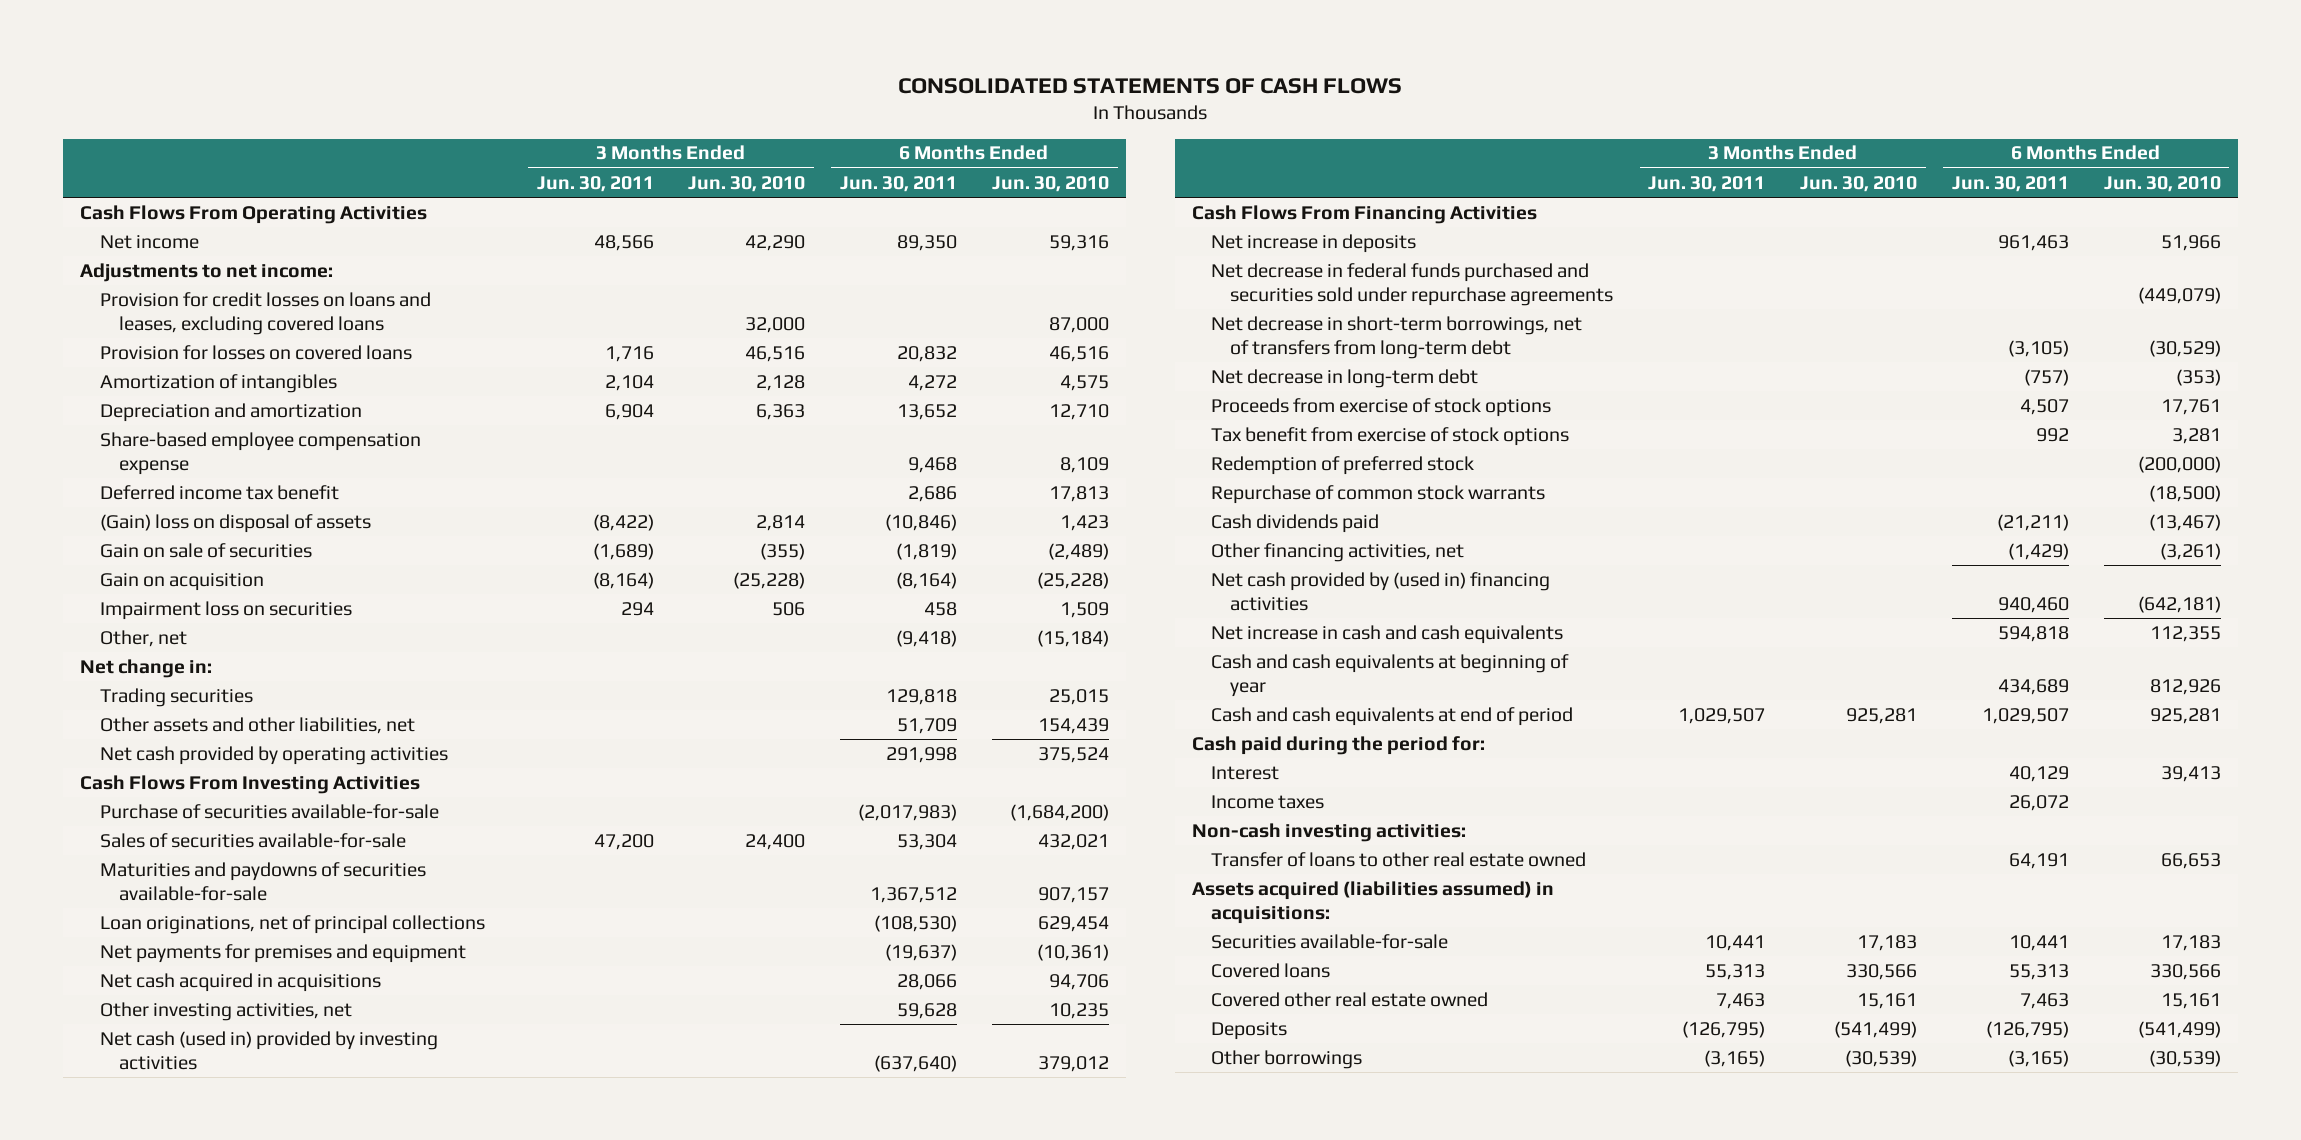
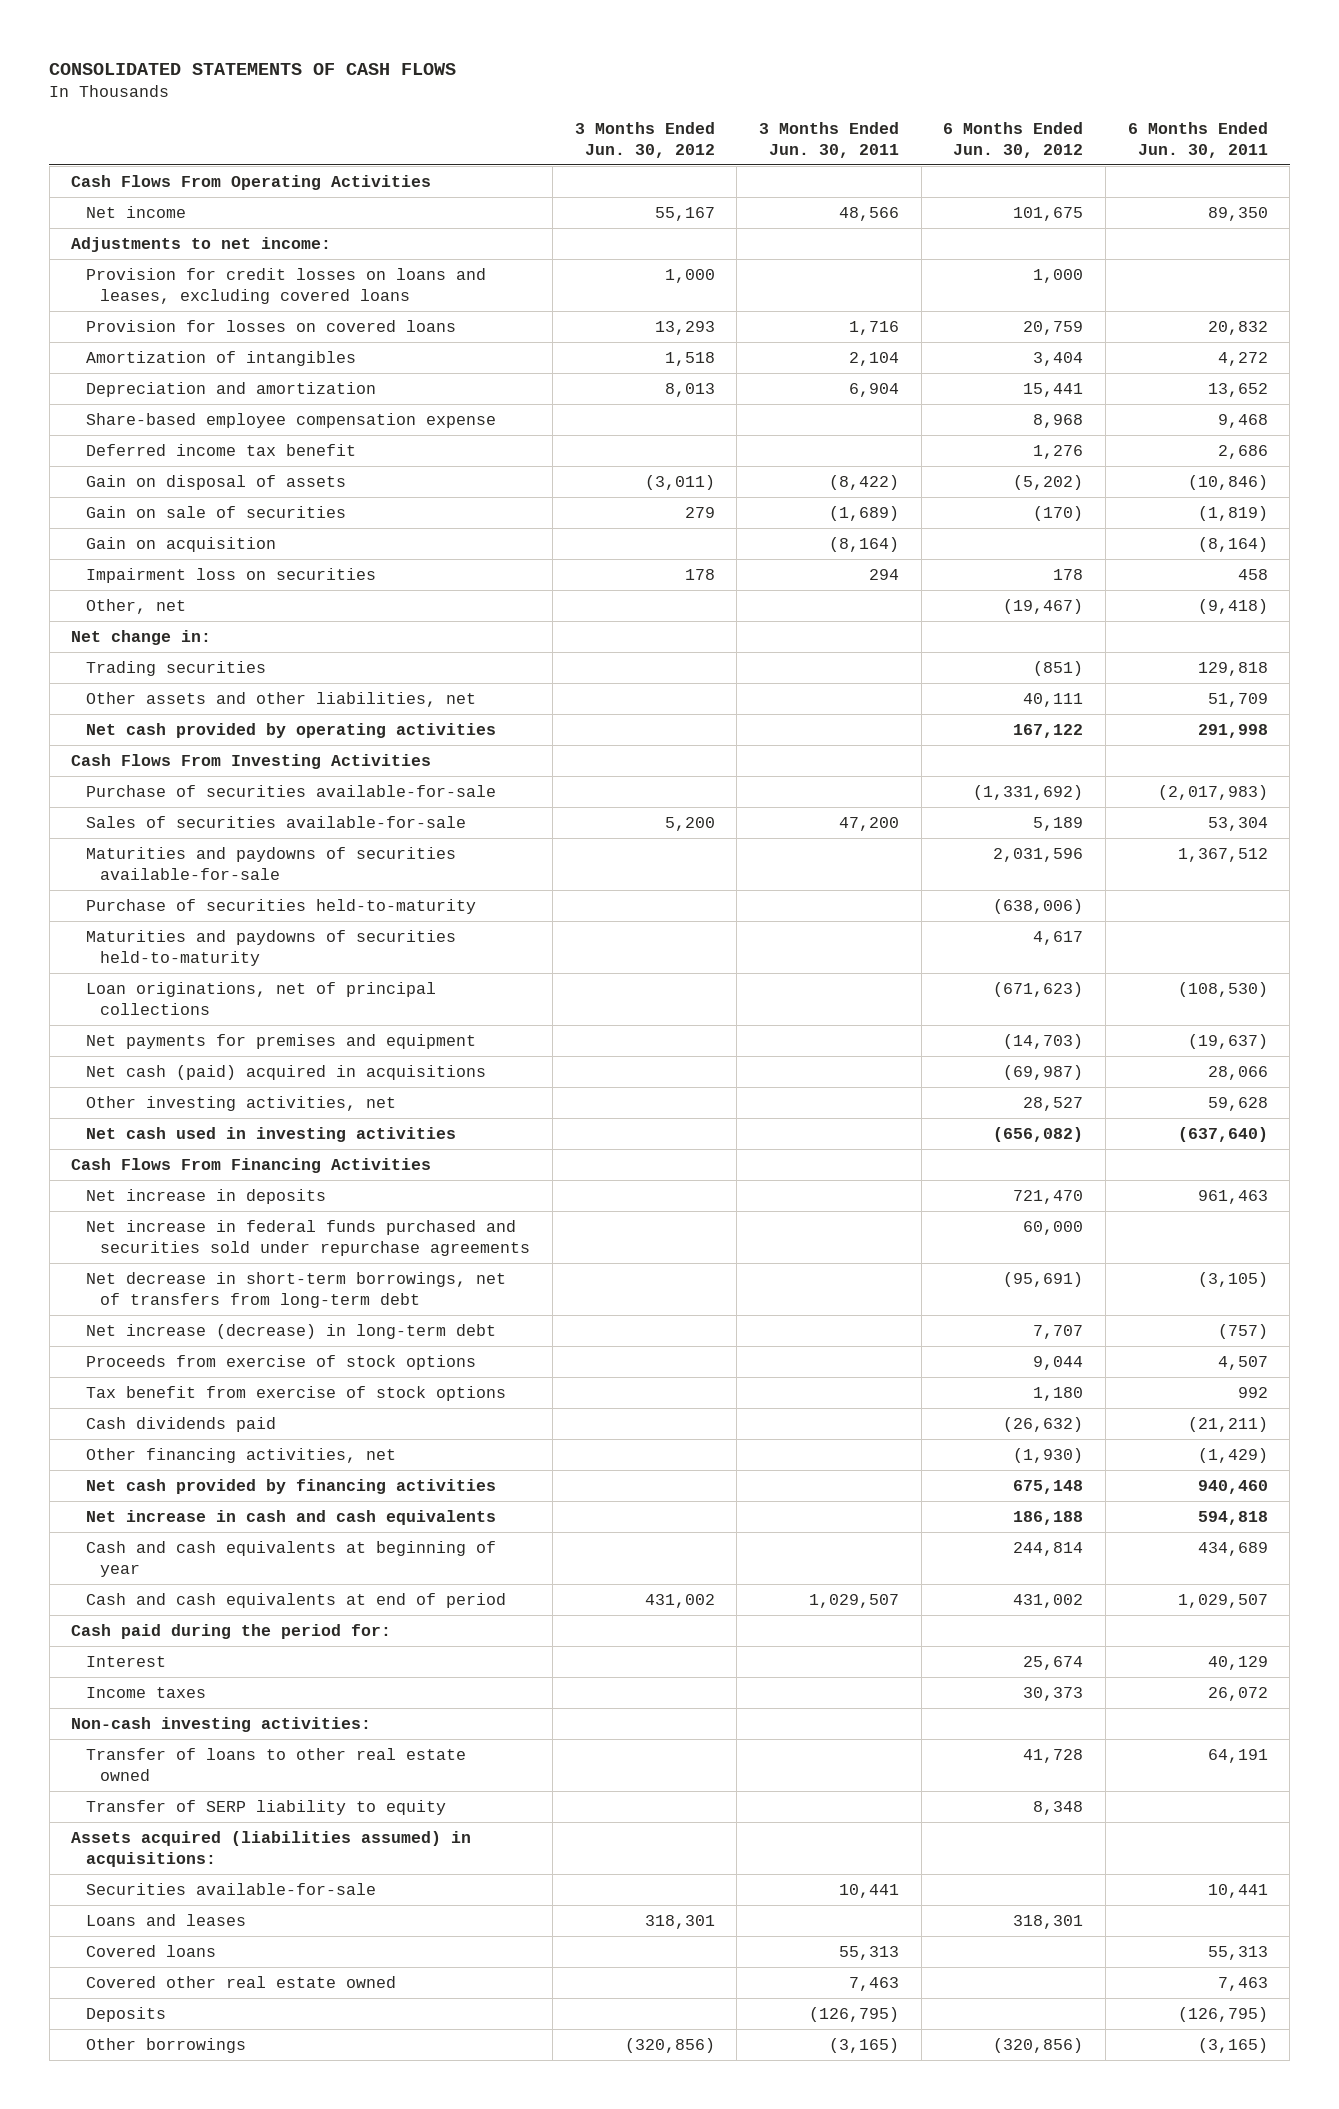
- | 3 Months Ended Jun. 30, 2011 | 3 Months Ended Jun. 30, 2010 | 6 Months Ended Jun. 30, 2011 | 6 Months Ended Jun. 30, 2010
+ | 3 Months Ended Jun. 30, 2012 | 3 Months Ended Jun. 30, 2011 | 6 Months Ended Jun. 30, 2012 | 6 Months Ended Jun. 30, 2011
- (Gain) loss on disposal of assets | (8,422) | 2,814 | (10,846) | 1,423
+ Gain on disposal of assets | (3,011) | (8,422) | (5,202) | (10,846)
+ Purchase of securities held-to-maturity | | | (638,006) |
+ Maturities and paydowns of securities held-to-maturity | | | 4,617 |
- Net cash acquired in acquisitions | | | 28,066 | 94,706
+ Net cash (paid) acquired in acquisitions | | | (69,987) | 28,066
- Net cash (used in) provided by investing activities | | | (637,640) | 379,012
+ Net cash used in investing activities | | | (656,082) | (637,640)
- Net decrease in federal funds purchased and securities sold under repurchase agreements | | | | (449,079)
+ Net increase in federal funds purchased and securities sold under repurchase agreements | | | 60,000 |
- Net decrease in long-term debt | | | (757) | (353)
+ Net increase (decrease) in long-term debt | | | 7,707 | (757)
- Redemption of preferred stock | | | | (200,000)
- Repurchase of common stock warrants | | | | (18,500)
- Net cash provided by (used in) financing activities | | | 940,460 | (642,181)
+ Net cash provided by financing activities | | | 675,148 | 940,460
+ Transfer of SERP liability to equity | | | 8,348 |
+ Loans and leases | 318,301 | | 318,301 |

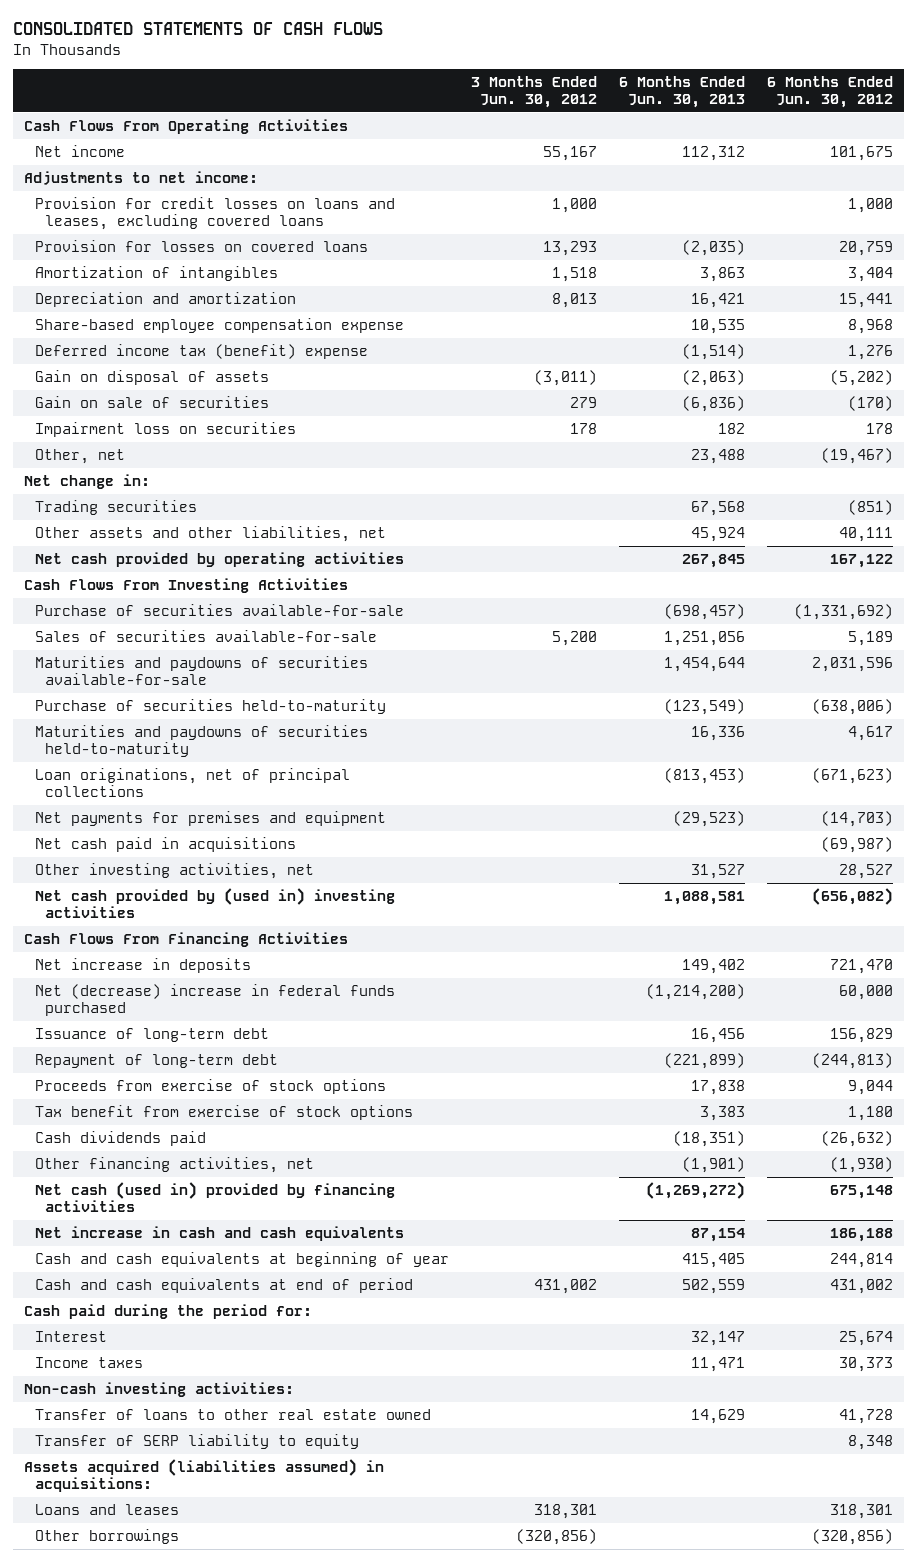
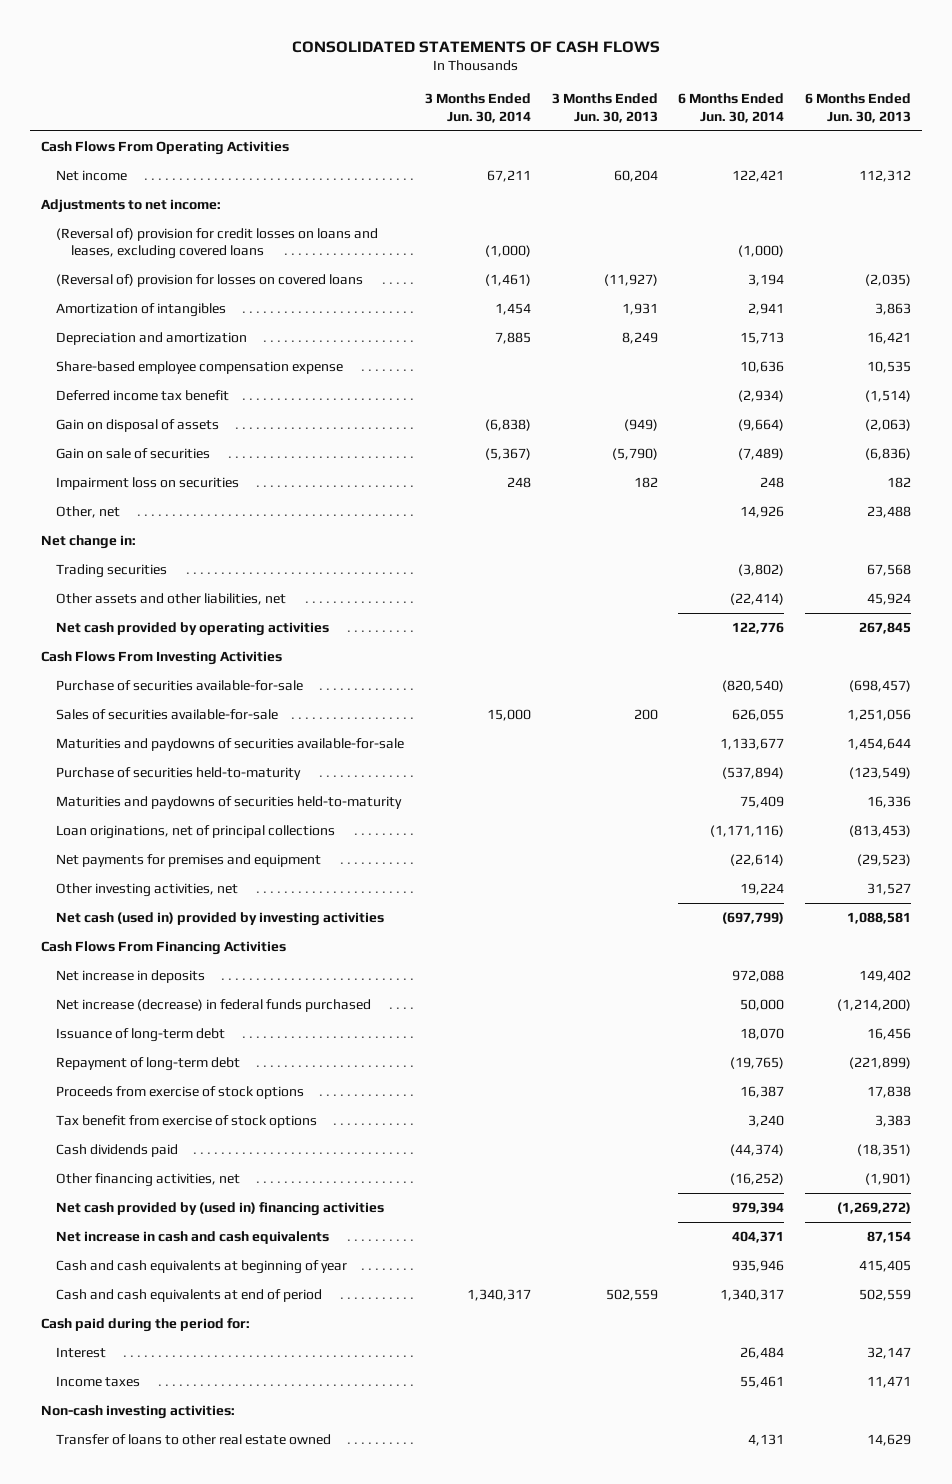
- | 3 Months Ended Jun. 30, 2012 | 6 Months Ended Jun. 30, 2013 | 6 Months Ended Jun. 30, 2012
+ | 3 Months Ended Jun. 30, 2014 | 3 Months Ended Jun. 30, 2013 | 6 Months Ended Jun. 30, 2014 | 6 Months Ended Jun. 30, 2013
- Provision for credit losses on loans and leases, excluding covered loans | 1,000 | | 1,000
- Provision for losses on covered loans | 13,293 | (2,035) | 20,759
+ (Reversal of) provision for credit losses on loans and leases, excluding covered loans | (1,000) | | (1,000) |
+ (Reversal of) provision for losses on covered loans | (1,461) | (11,927) | 3,194 | (2,035)
- Deferred income tax (benefit) expense | | (1,514) | 1,276
+ Deferred income tax benefit | | | (2,934) | (1,514)
- Net cash paid in acquisitions | | | (69,987)
- Net cash provided by (used in) investing activities | | 1,088,581 | (656,082)
+ Net cash (used in) provided by investing activities | | | (697,799) | 1,088,581
- Net (decrease) increase in federal funds purchased | | (1,214,200) | 60,000
+ Net increase (decrease) in federal funds purchased | | | 50,000 | (1,214,200)
- Net cash (used in) provided by financing activities | | (1,269,272) | 675,148
+ Net cash provided by (used in) financing activities | | | 979,394 | (1,269,272)
- Transfer of SERP liability to equity | | | 8,348
- Assets acquired (liabilities assumed) in acquisitions:
- Loans and leases | 318,301 | | 318,301
- Other borrowings | (320,856) | | (320,856)

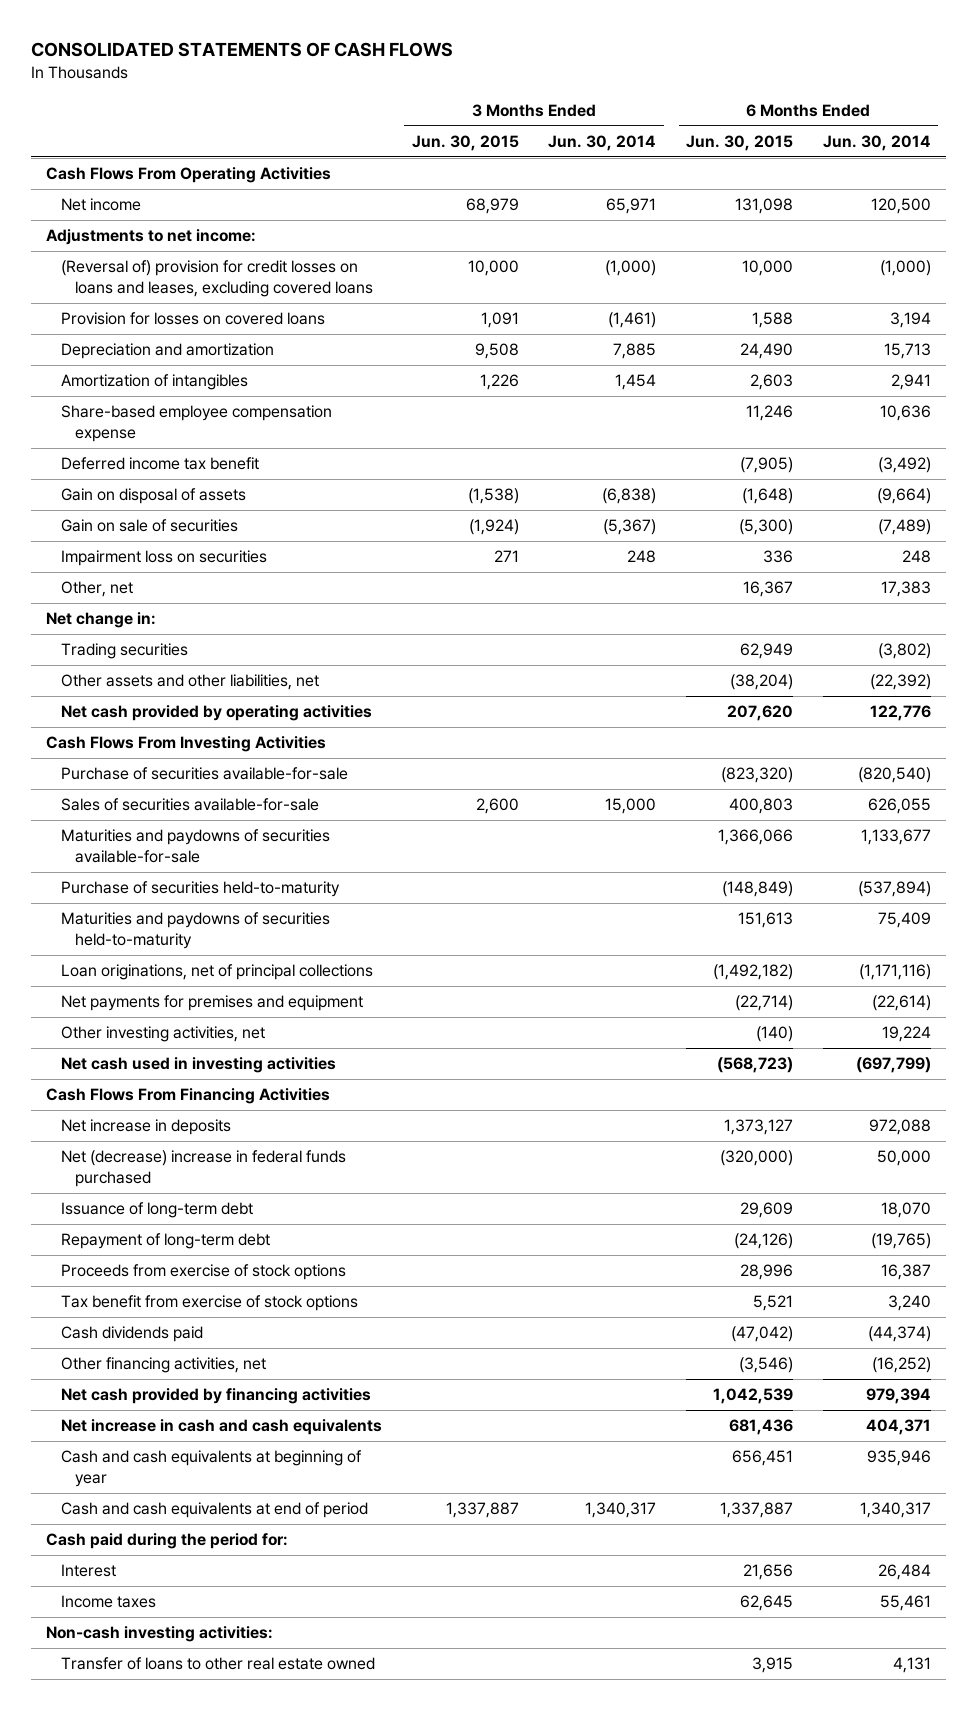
- | 3 Months Ended Jun. 30, 2014 | 3 Months Ended Jun. 30, 2013 | 6 Months Ended Jun. 30, 2014 | 6 Months Ended Jun. 30, 2013
+ | 3 Months Ended Jun. 30, 2015 | 3 Months Ended Jun. 30, 2014 | 6 Months Ended Jun. 30, 2015 | 6 Months Ended Jun. 30, 2014
- Net income | 67,211 | 60,204 | 122,421 | 112,312
+ Net income | 68,979 | 65,971 | 131,098 | 120,500
- (Reversal of) provision for losses on covered loans | (1,461) | (11,927) | 3,194 | (2,035)
+ Provision for losses on covered loans | 1,091 | (1,461) | 1,588 | 3,194
moved down: Amortization of intangibles | 1,226 | 1,454 | 2,603 | 2,941
- Deferred income tax benefit | | | (2,934) | (1,514)
+ Deferred income tax benefit | | | (7,905) | (3,492)
- Other, net | | | 14,926 | 23,488
+ Other, net | | | 16,367 | 17,383
- Other assets and other liabilities, net | | | (22,414) | 45,924
+ Other assets and other liabilities, net | | | (38,204) | (22,392)
- Net cash (used in) provided by investing activities | | | (697,799) | 1,088,581
+ Net cash used in investing activities | | | (568,723) | (697,799)
- Net increase (decrease) in federal funds purchased | | | 50,000 | (1,214,200)
+ Net (decrease) increase in federal funds purchased | | | (320,000) | 50,000
- Net cash provided by (used in) financing activities | | | 979,394 | (1,269,272)
+ Net cash provided by financing activities | | | 1,042,539 | 979,394

